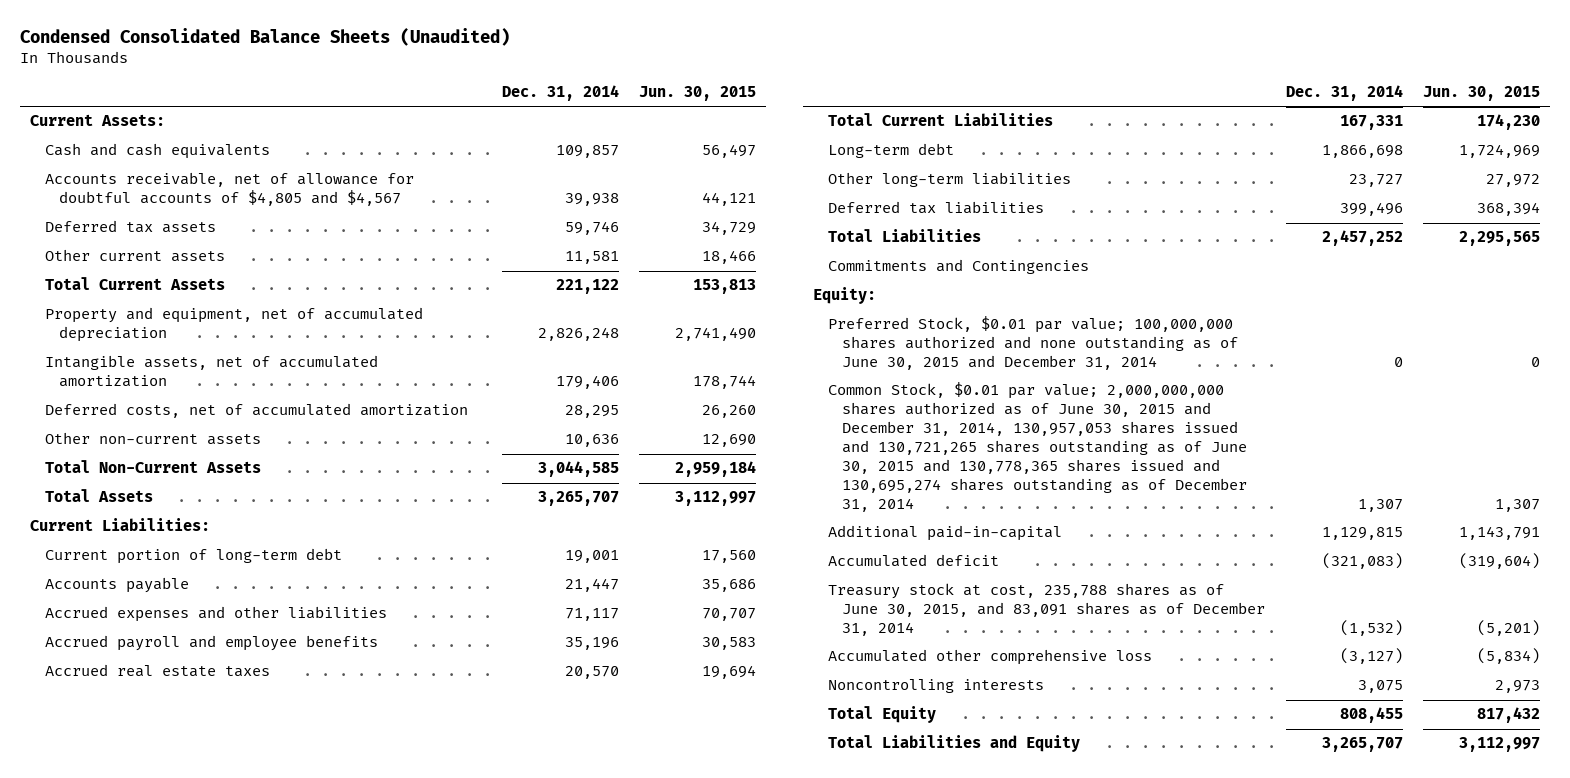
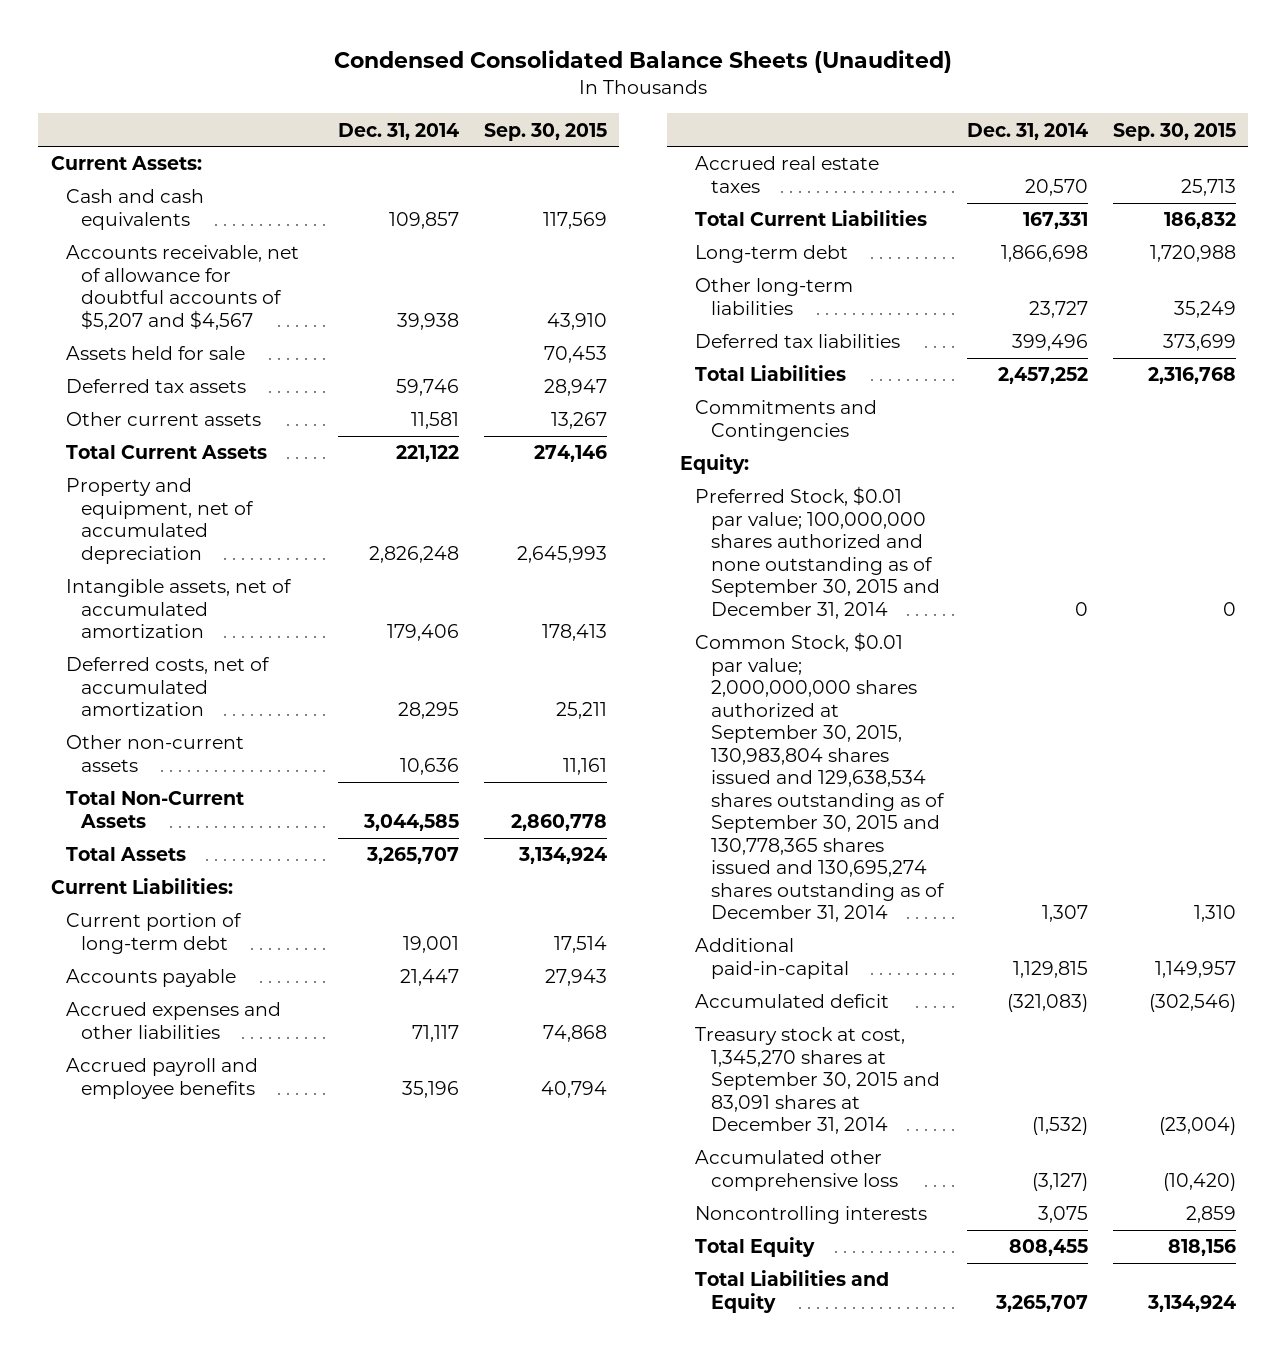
- | Dec. 31, 2014 | Jun. 30, 2015
+ | Dec. 31, 2014 | Sep. 30, 2015
- Accounts receivable, net of allowance for doubtful accounts of $4,805 and $4,567 | 39,938 | 44,121
+ Accounts receivable, net of allowance for doubtful accounts of $5,207 and $4,567 | 39,938 | 43,910
+ Assets held for sale | | 70,453
- Preferred Stock, $0.01 par value; 100,000,000 shares authorized and none outstanding as of June 30, 2015 and December 31, 2014 | 0 | 0
- Common Stock, $0.01 par value; 2,000,000,000 shares authorized as of June 30, 2015 and December 31, 2014, 130,957,053 shares issued and 130,721,265 shares outstanding as of June 30, 2015 and 130,778,365 shares issued and 130,695,274 shares outstanding as of December 31, 2014 | 1,307 | 1,307
+ Preferred Stock, $0.01 par value; 100,000,000 shares authorized and none outstanding as of September 30, 2015 and December 31, 2014 | 0 | 0
+ Common Stock, $0.01 par value; 2,000,000,000 shares authorized at September 30, 2015, 130,983,804 shares issued and 129,638,534 shares outstanding as of September 30, 2015 and 130,778,365 shares issued and 130,695,274 shares outstanding as of December 31, 2014 | 1,307 | 1,310
- Treasury stock at cost, 235,788 shares as of June 30, 2015, and 83,091 shares as of December 31, 2014 | (1,532) | (5,201)
+ Treasury stock at cost, 1,345,270 shares at September 30, 2015 and 83,091 shares at December 31, 2014 | (1,532) | (23,004)

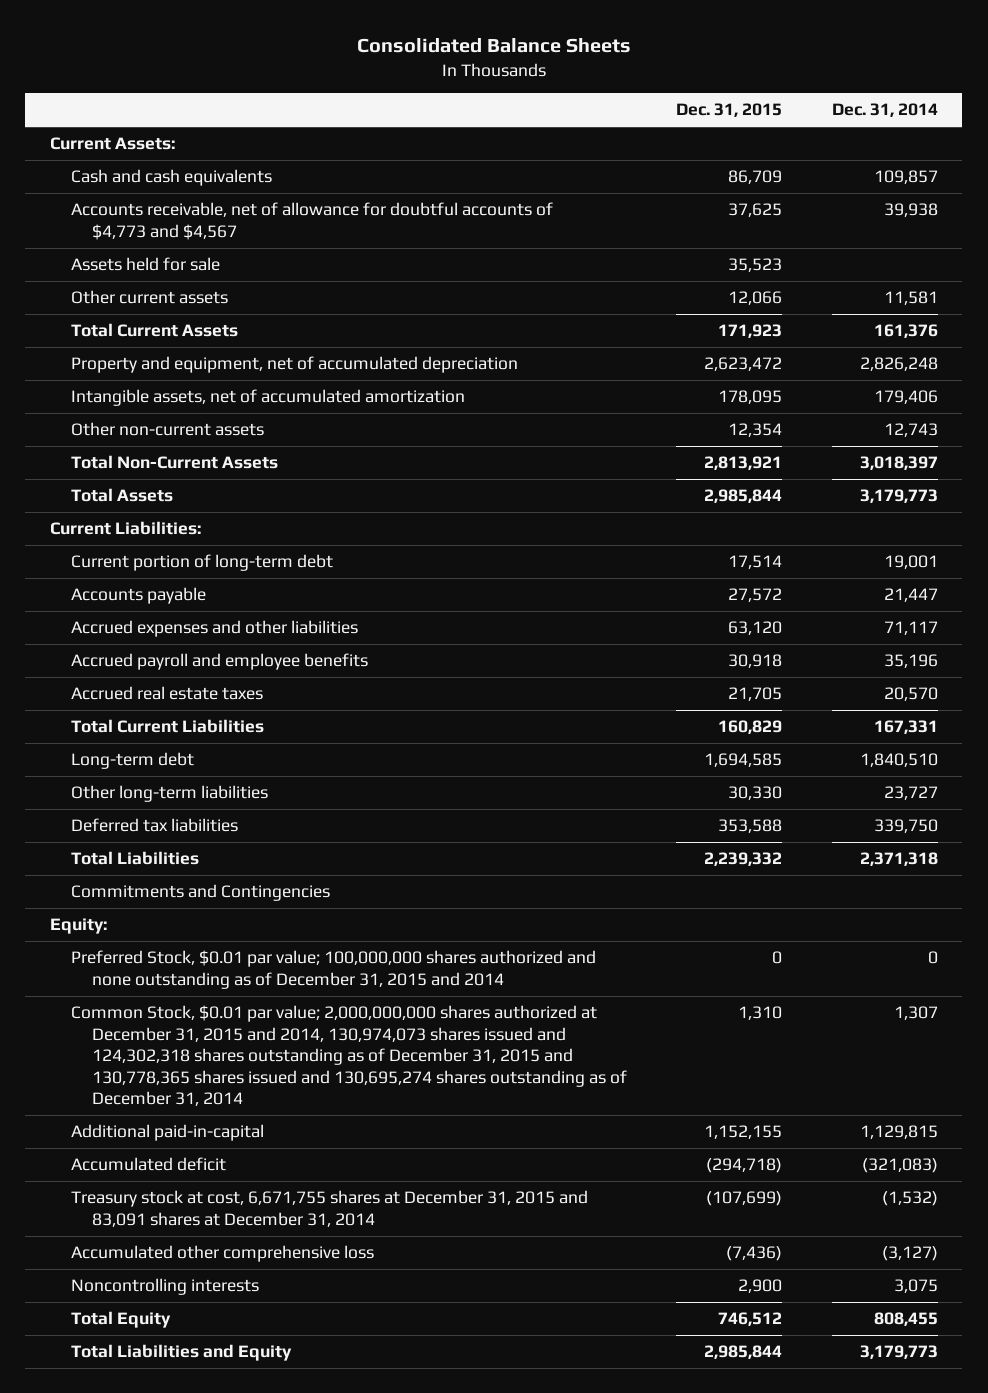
- Condensed Consolidated Balance Sheets (Unaudited)
+ Consolidated Balance Sheets
- | Dec. 31, 2014 | Sep. 30, 2015
+ | Dec. 31, 2015 | Dec. 31, 2014
- Accounts receivable, net of allowance for doubtful accounts of $5,207 and $4,567 | 39,938 | 43,910
+ Accounts receivable, net of allowance for doubtful accounts of $4,773 and $4,567 | 37,625 | 39,938
- Deferred tax assets | 59,746 | 28,947
- Total Current Assets | 221,122 | 274,146
+ Total Current Assets | 171,923 | 161,376
- Deferred costs, net of accumulated amortization | 28,295 | 25,211
- Other non-current assets | 10,636 | 11,161
- Total Non-Current Assets | 3,044,585 | 2,860,778
- Total Assets | 3,265,707 | 3,134,924
+ Other non-current assets | 12,354 | 12,743
+ Total Non-Current Assets | 2,813,921 | 3,018,397
+ Total Assets | 2,985,844 | 3,179,773
- Long-term debt | 1,866,698 | 1,720,988
+ Long-term debt | 1,694,585 | 1,840,510
- Deferred tax liabilities | 399,496 | 373,699
- Total Liabilities | 2,457,252 | 2,316,768
+ Deferred tax liabilities | 353,588 | 339,750
+ Total Liabilities | 2,239,332 | 2,371,318
- Preferred Stock, $0.01 par value; 100,000,000 shares authorized and none outstanding as of September 30, 2015 and December 31, 2014 | 0 | 0
- Common Stock, $0.01 par value; 2,000,000,000 shares authorized at September 30, 2015, 130,983,804 shares issued and 129,638,534 shares outstanding as of September 30, 2015 and 130,778,365 shares issued and 130,695,274 shares outstanding as of December 31, 2014 | 1,307 | 1,310
+ Preferred Stock, $0.01 par value; 100,000,000 shares authorized and none outstanding as of December 31, 2015 and 2014 | 0 | 0
+ Common Stock, $0.01 par value; 2,000,000,000 shares authorized at December 31, 2015 and 2014, 130,974,073 shares issued and 124,302,318 shares outstanding as of December 31, 2015 and 130,778,365 shares issued and 130,695,274 shares outstanding as of December 31, 2014 | 1,310 | 1,307
- Treasury stock at cost, 1,345,270 shares at September 30, 2015 and 83,091 shares at December 31, 2014 | (1,532) | (23,004)
+ Treasury stock at cost, 6,671,755 shares at December 31, 2015 and 83,091 shares at December 31, 2014 | (107,699) | (1,532)
- Total Liabilities and Equity | 3,265,707 | 3,134,924
+ Total Liabilities and Equity | 2,985,844 | 3,179,773

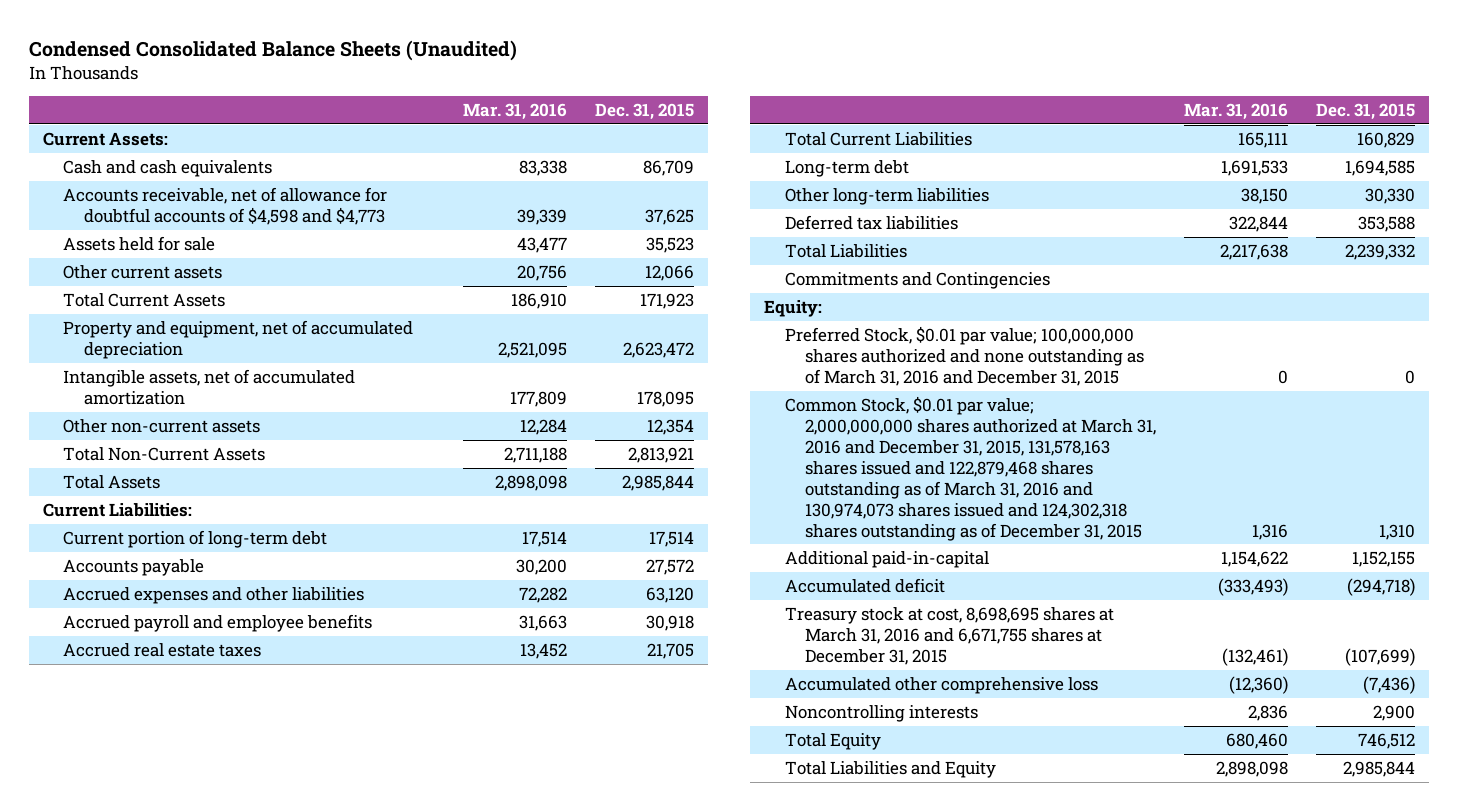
- Consolidated Balance Sheets
+ Condensed Consolidated Balance Sheets (Unaudited)
- | Dec. 31, 2015 | Dec. 31, 2014
+ | Mar. 31, 2016 | Dec. 31, 2015
- Accounts receivable, net of allowance for doubtful accounts of $4,773 and $4,567 | 37,625 | 39,938
+ Accounts receivable, net of allowance for doubtful accounts of $4,598 and $4,773 | 39,339 | 37,625
- Preferred Stock, $0.01 par value; 100,000,000 shares authorized and none outstanding as of December 31, 2015 and 2014 | 0 | 0
- Common Stock, $0.01 par value; 2,000,000,000 shares authorized at December 31, 2015 and 2014, 130,974,073 shares issued and 124,302,318 shares outstanding as of December 31, 2015 and 130,778,365 shares issued and 130,695,274 shares outstanding as of December 31, 2014 | 1,310 | 1,307
+ Preferred Stock, $0.01 par value; 100,000,000 shares authorized and none outstanding as of March 31, 2016 and December 31, 2015 | 0 | 0
+ Common Stock, $0.01 par value; 2,000,000,000 shares authorized at March 31, 2016 and December 31, 2015, 131,578,163 shares issued and 122,879,468 shares outstanding as of March 31, 2016 and 130,974,073 shares issued and 124,302,318 shares outstanding as of December 31, 2015 | 1,316 | 1,310
- Treasury stock at cost, 6,671,755 shares at December 31, 2015 and 83,091 shares at December 31, 2014 | (107,699) | (1,532)
+ Treasury stock at cost, 8,698,695 shares at March 31, 2016 and 6,671,755 shares at December 31, 2015 | (132,461) | (107,699)

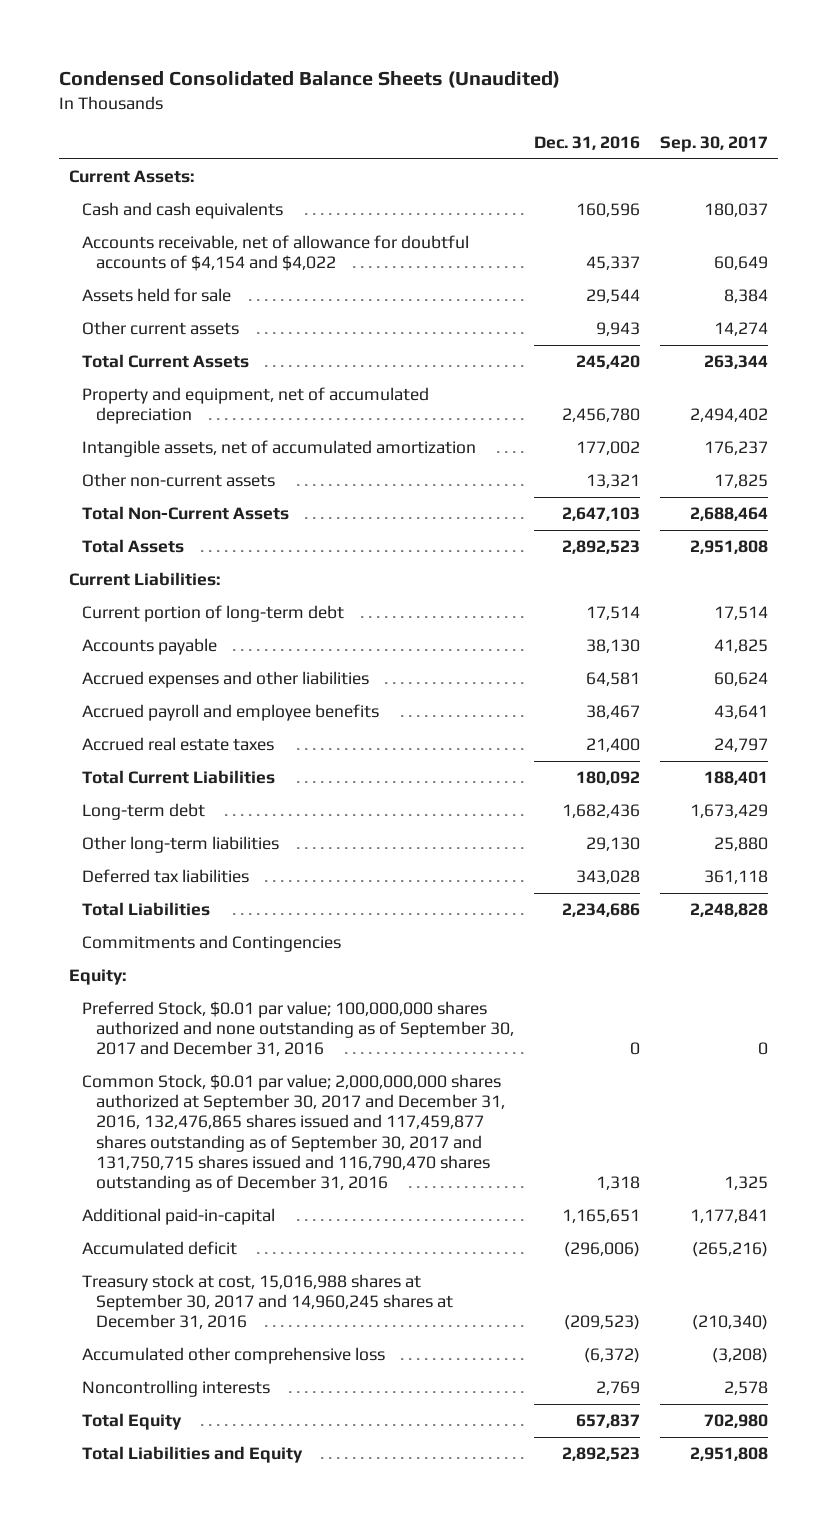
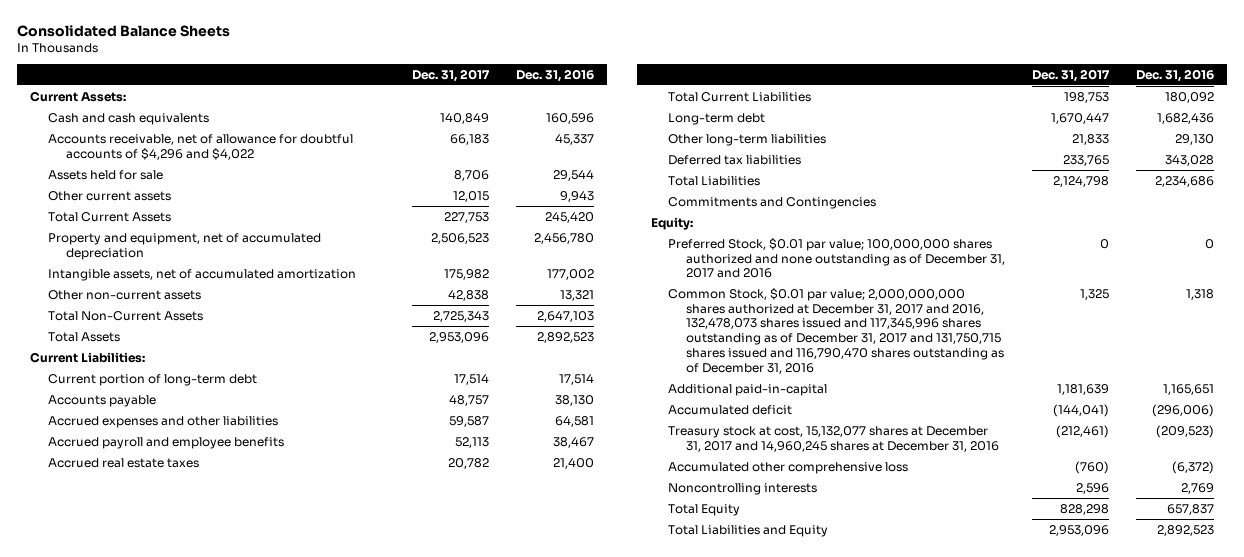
- Condensed Consolidated Balance Sheets (Unaudited)
+ Consolidated Balance Sheets
- | Dec. 31, 2016 | Sep. 30, 2017
+ | Dec. 31, 2017 | Dec. 31, 2016
- Accounts receivable, net of allowance for doubtful accounts of $4,154 and $4,022 | 45,337 | 60,649
+ Accounts receivable, net of allowance for doubtful accounts of $4,296 and $4,022 | 66,183 | 45,337
- Preferred Stock, $0.01 par value; 100,000,000 shares authorized and none outstanding as of September 30, 2017 and December 31, 2016 | 0 | 0
- Common Stock, $0.01 par value; 2,000,000,000 shares authorized at September 30, 2017 and December 31, 2016, 132,476,865 shares issued and 117,459,877 shares outstanding as of September 30, 2017 and 131,750,715 shares issued and 116,790,470 shares outstanding as of December 31, 2016 | 1,318 | 1,325
+ Preferred Stock, $0.01 par value; 100,000,000 shares authorized and none outstanding as of December 31, 2017 and 2016 | 0 | 0
+ Common Stock, $0.01 par value; 2,000,000,000 shares authorized at December 31, 2017 and 2016, 132,478,073 shares issued and 117,345,996 shares outstanding as of December 31, 2017 and 131,750,715 shares issued and 116,790,470 shares outstanding as of December 31, 2016 | 1,325 | 1,318
- Treasury stock at cost, 15,016,988 shares at September 30, 2017 and 14,960,245 shares at December 31, 2016 | (209,523) | (210,340)
+ Treasury stock at cost, 15,132,077 shares at December 31, 2017 and 14,960,245 shares at December 31, 2016 | (212,461) | (209,523)

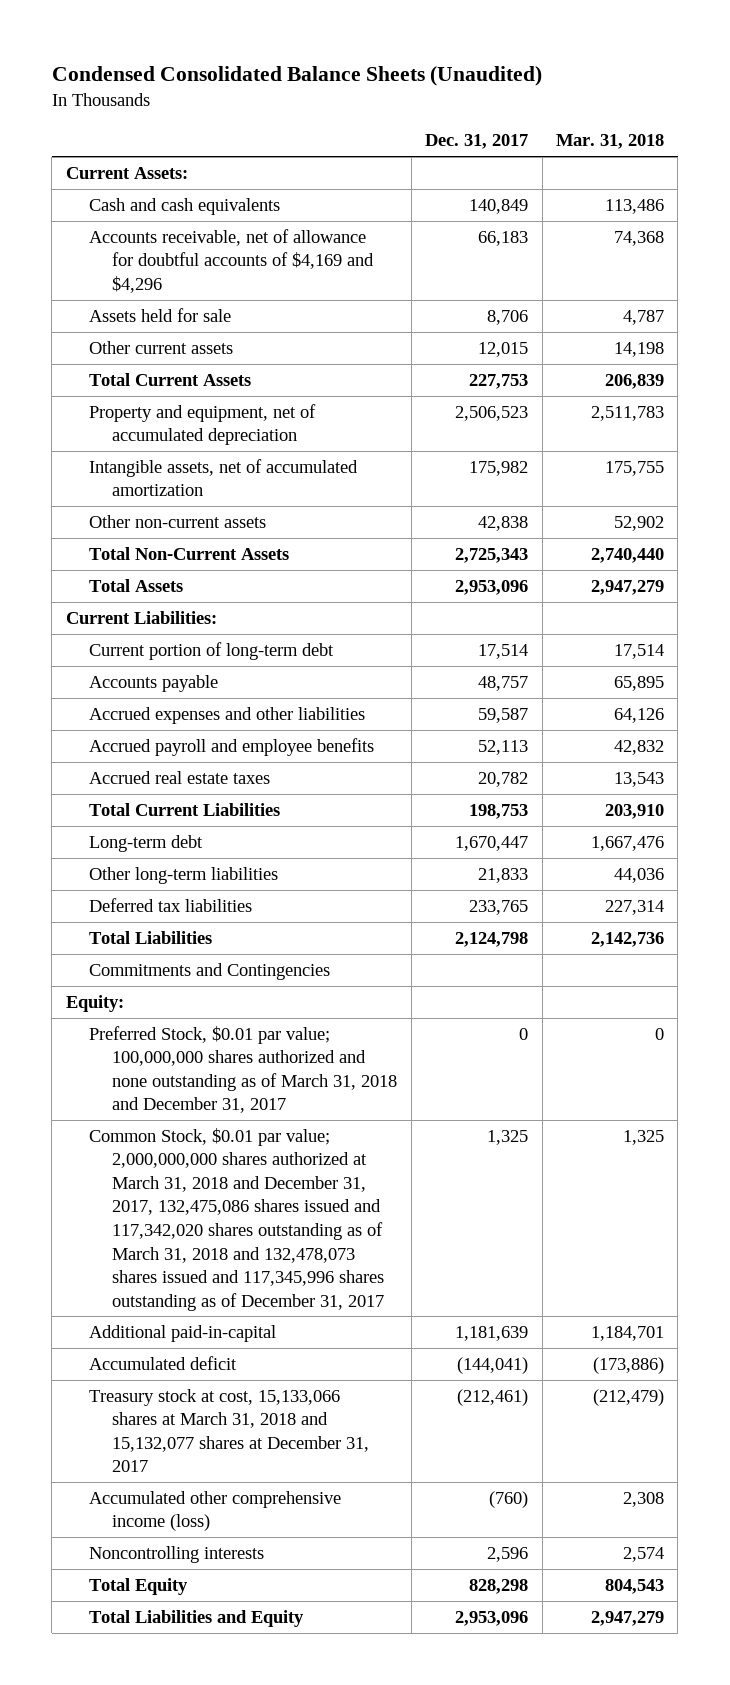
- Consolidated Balance Sheets
+ Condensed Consolidated Balance Sheets (Unaudited)
- | Dec. 31, 2017 | Dec. 31, 2016
+ | Dec. 31, 2017 | Mar. 31, 2018
- Accounts receivable, net of allowance for doubtful accounts of $4,296 and $4,022 | 66,183 | 45,337
+ Accounts receivable, net of allowance for doubtful accounts of $4,169 and $4,296 | 66,183 | 74,368
- Preferred Stock, $0.01 par value; 100,000,000 shares authorized and none outstanding as of December 31, 2017 and 2016 | 0 | 0
- Common Stock, $0.01 par value; 2,000,000,000 shares authorized at December 31, 2017 and 2016, 132,478,073 shares issued and 117,345,996 shares outstanding as of December 31, 2017 and 131,750,715 shares issued and 116,790,470 shares outstanding as of December 31, 2016 | 1,325 | 1,318
+ Preferred Stock, $0.01 par value; 100,000,000 shares authorized and none outstanding as of March 31, 2018 and December 31, 2017 | 0 | 0
+ Common Stock, $0.01 par value; 2,000,000,000 shares authorized at March 31, 2018 and December 31, 2017, 132,475,086 shares issued and 117,342,020 shares outstanding as of March 31, 2018 and 132,478,073 shares issued and 117,345,996 shares outstanding as of December 31, 2017 | 1,325 | 1,325
- Treasury stock at cost, 15,132,077 shares at December 31, 2017 and 14,960,245 shares at December 31, 2016 | (212,461) | (209,523)
- Accumulated other comprehensive loss | (760) | (6,372)
+ Treasury stock at cost, 15,133,066 shares at March 31, 2018 and 15,132,077 shares at December 31, 2017 | (212,461) | (212,479)
+ Accumulated other comprehensive income (loss) | (760) | 2,308

